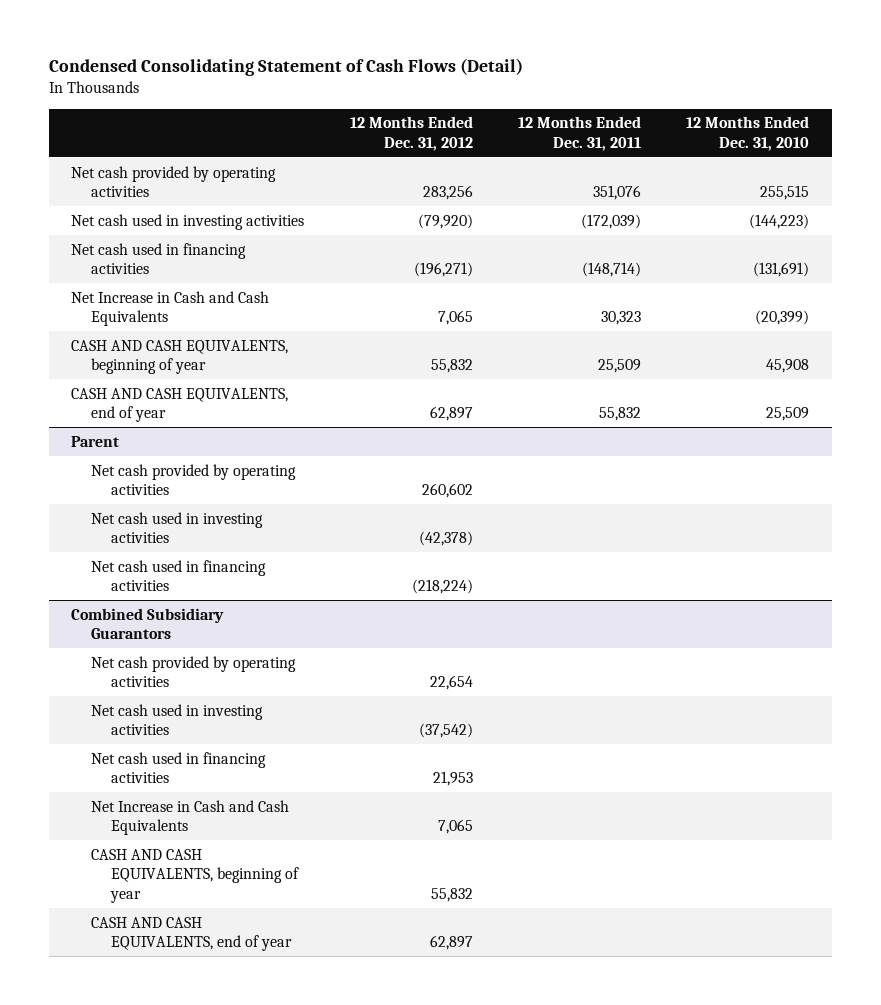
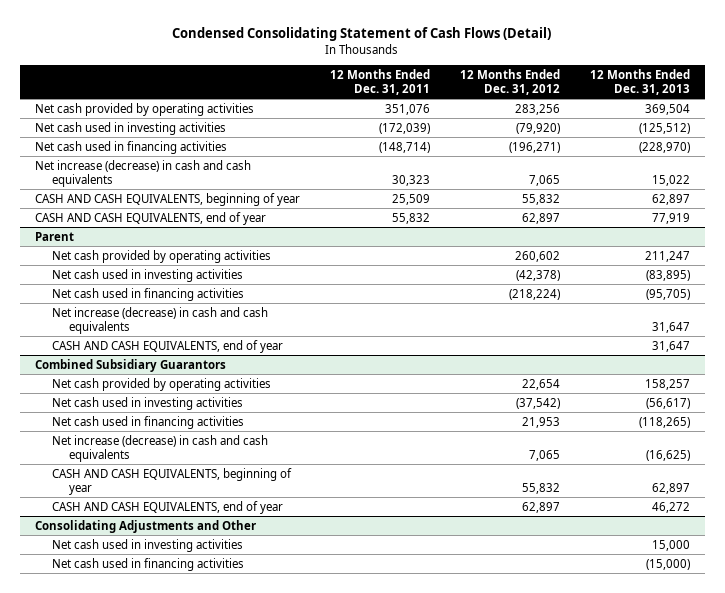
- | 12 Months Ended Dec. 31, 2012 | 12 Months Ended Dec. 31, 2011 | 12 Months Ended Dec. 31, 2010
+ | 12 Months Ended Dec. 31, 2011 | 12 Months Ended Dec. 31, 2012 | 12 Months Ended Dec. 31, 2013
- Net Increase in Cash and Cash Equivalents | 7,065 | 30,323 | (20,399)
+ Net increase (decrease) in cash and cash equivalents | 30,323 | 7,065 | 15,022
@ Parent
+ Net increase (decrease) in cash and cash equivalents | | | 31,647
+ CASH AND CASH EQUIVALENTS, end of year | | | 31,647
@ Combined Subsidiary Guarantors
- Net Increase in Cash and Cash Equivalents | 7,065 | |
+ Net increase (decrease) in cash and cash equivalents | | 7,065 | (16,625)
+ Consolidating Adjustments and Other
+ Net cash used in investing activities | | | 15,000
+ Net cash used in financing activities | | | (15,000)

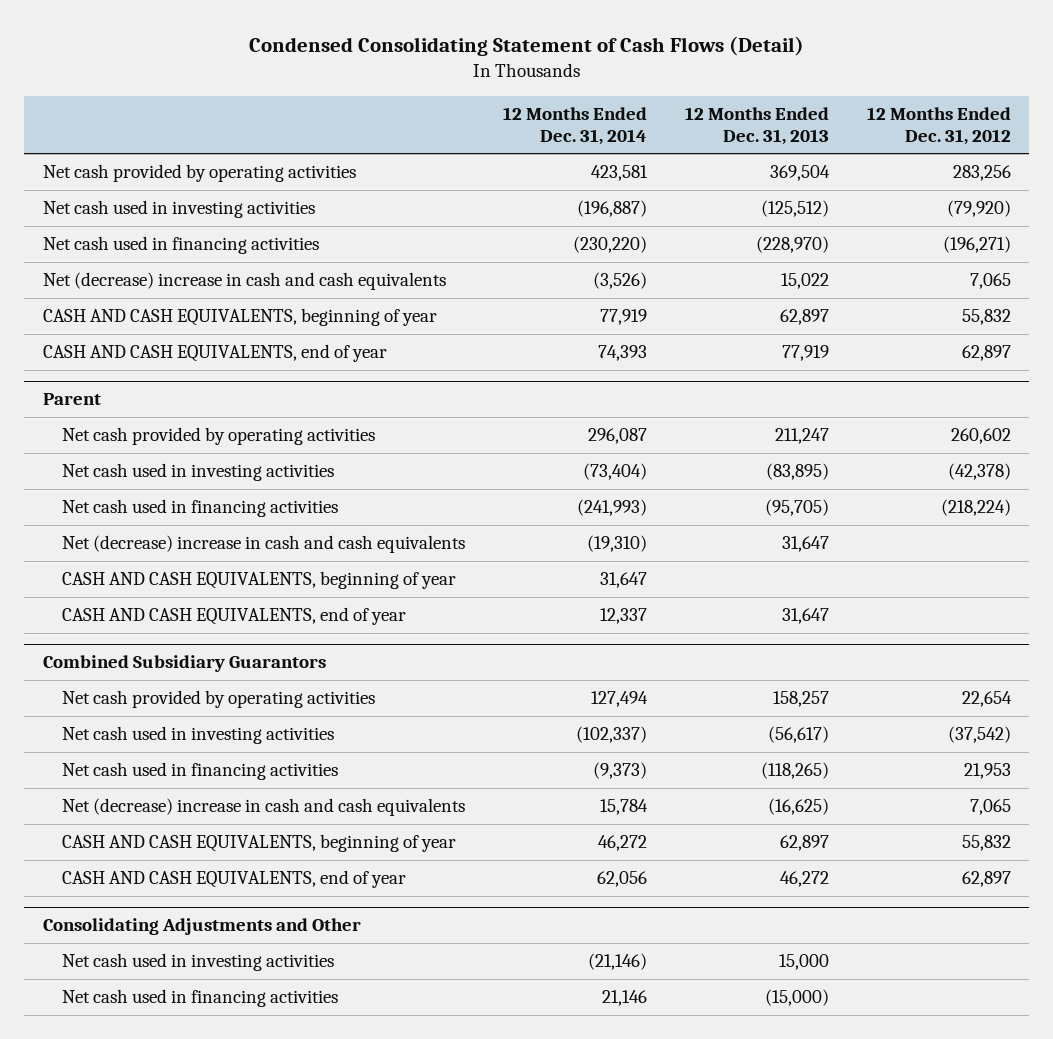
- | 12 Months Ended Dec. 31, 2011 | 12 Months Ended Dec. 31, 2012 | 12 Months Ended Dec. 31, 2013
+ | 12 Months Ended Dec. 31, 2014 | 12 Months Ended Dec. 31, 2013 | 12 Months Ended Dec. 31, 2012
- Net increase (decrease) in cash and cash equivalents | 30,323 | 7,065 | 15,022
+ Net (decrease) increase in cash and cash equivalents | (3,526) | 15,022 | 7,065
@ Parent
- Net increase (decrease) in cash and cash equivalents | | | 31,647
+ Net (decrease) increase in cash and cash equivalents | (19,310) | 31,647 |
+ CASH AND CASH EQUIVALENTS, beginning of year | 31,647 | |
@ Combined Subsidiary Guarantors
- Net increase (decrease) in cash and cash equivalents | | 7,065 | (16,625)
+ Net (decrease) increase in cash and cash equivalents | 15,784 | (16,625) | 7,065

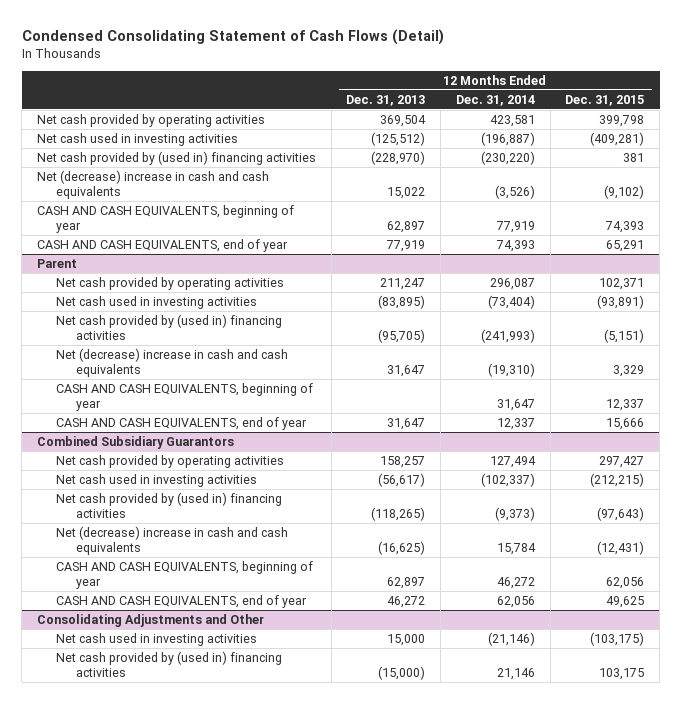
- | 12 Months Ended Dec. 31, 2014 | 12 Months Ended Dec. 31, 2013 | 12 Months Ended Dec. 31, 2012
+ | 12 Months Ended Dec. 31, 2013 | 12 Months Ended Dec. 31, 2014 | 12 Months Ended Dec. 31, 2015
- Net cash used in financing activities | (230,220) | (228,970) | (196,271)
+ Net cash provided by (used in) financing activities | (228,970) | (230,220) | 381
@ Parent
- Net cash used in financing activities | (241,993) | (95,705) | (218,224)
+ Net cash provided by (used in) financing activities | (95,705) | (241,993) | (5,151)
@ Combined Subsidiary Guarantors
- Net cash used in financing activities | (9,373) | (118,265) | 21,953
+ Net cash provided by (used in) financing activities | (118,265) | (9,373) | (97,643)
@ Consolidating Adjustments and Other
- Net cash used in financing activities | 21,146 | (15,000) |
+ Net cash provided by (used in) financing activities | (15,000) | 21,146 | 103,175

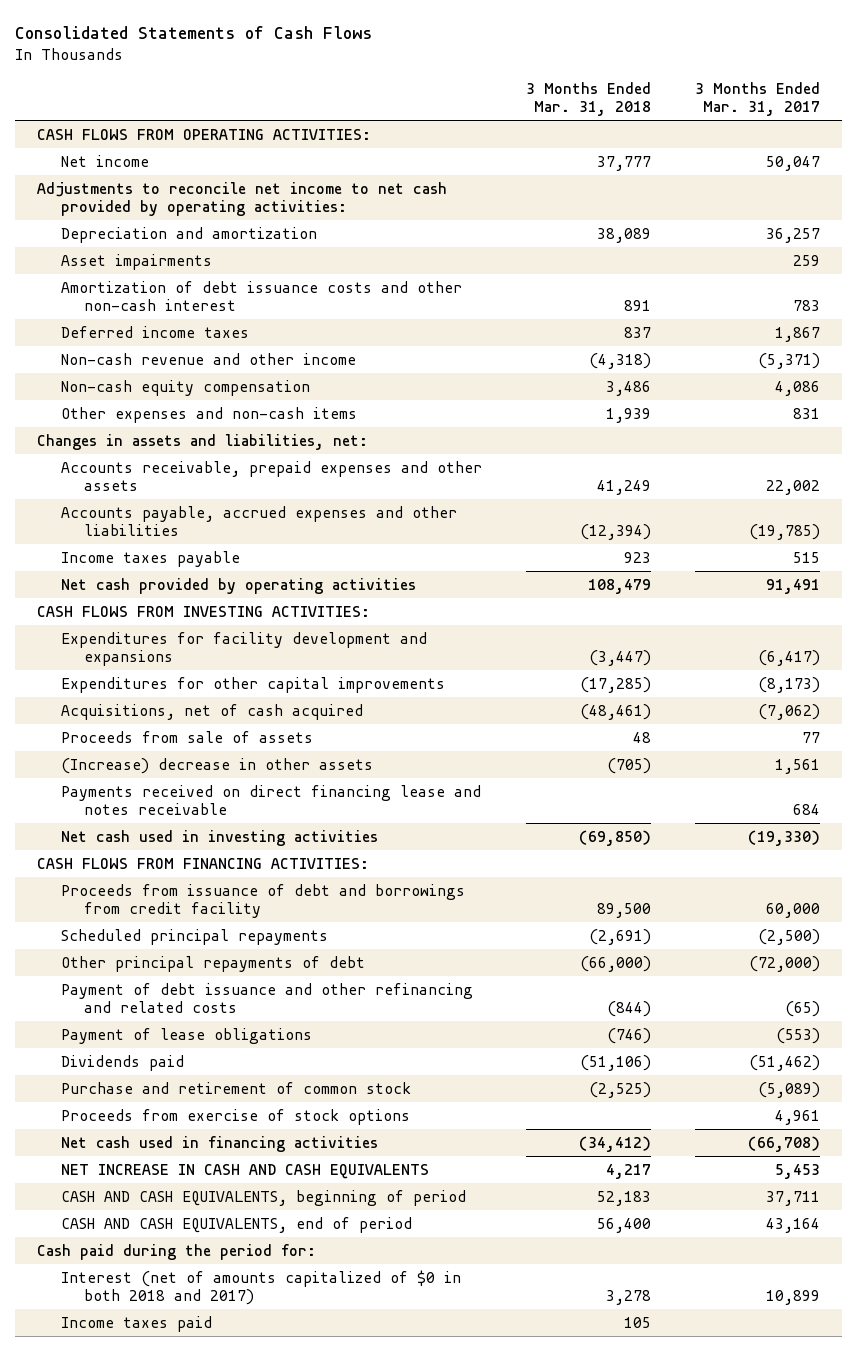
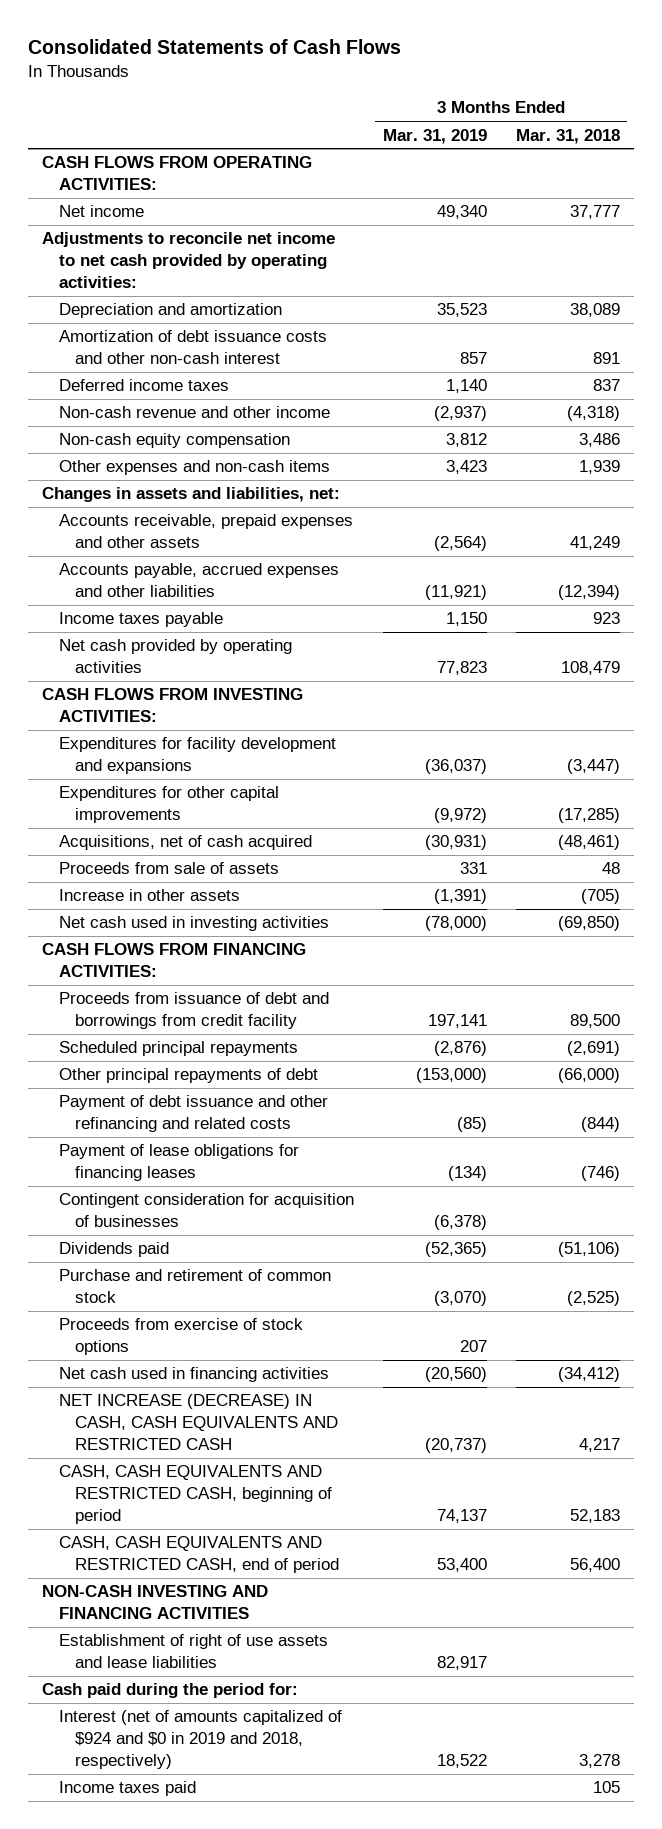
- | 3 Months Ended Mar. 31, 2018 | 3 Months Ended Mar. 31, 2017
+ | 3 Months Ended Mar. 31, 2019 | 3 Months Ended Mar. 31, 2018
- Asset impairments | | 259
- (Increase) decrease in other assets | (705) | 1,561
- Payments received on direct financing lease and notes receivable | | 684
+ Increase in other assets | (1,391) | (705)
- Payment of lease obligations | (746) | (553)
+ Payment of lease obligations for financing leases | (134) | (746)
+ Contingent consideration for acquisition of businesses | (6,378) |
- NET INCREASE IN CASH AND CASH EQUIVALENTS | 4,217 | 5,453
- CASH AND CASH EQUIVALENTS, beginning of period | 52,183 | 37,711
- CASH AND CASH EQUIVALENTS, end of period | 56,400 | 43,164
+ NET INCREASE (DECREASE) IN CASH, CASH EQUIVALENTS AND RESTRICTED CASH | (20,737) | 4,217
+ CASH, CASH EQUIVALENTS AND RESTRICTED CASH, beginning of period | 74,137 | 52,183
+ CASH, CASH EQUIVALENTS AND RESTRICTED CASH, end of period | 53,400 | 56,400
+ NON-CASH INVESTING AND FINANCING ACTIVITIES
+ Establishment of right of use assets and lease liabilities | 82,917 |
- Interest (net of amounts capitalized of $0 in both 2018 and 2017) | 3,278 | 10,899
+ Interest (net of amounts capitalized of $924 and $0 in 2019 and 2018, respectively) | 18,522 | 3,278

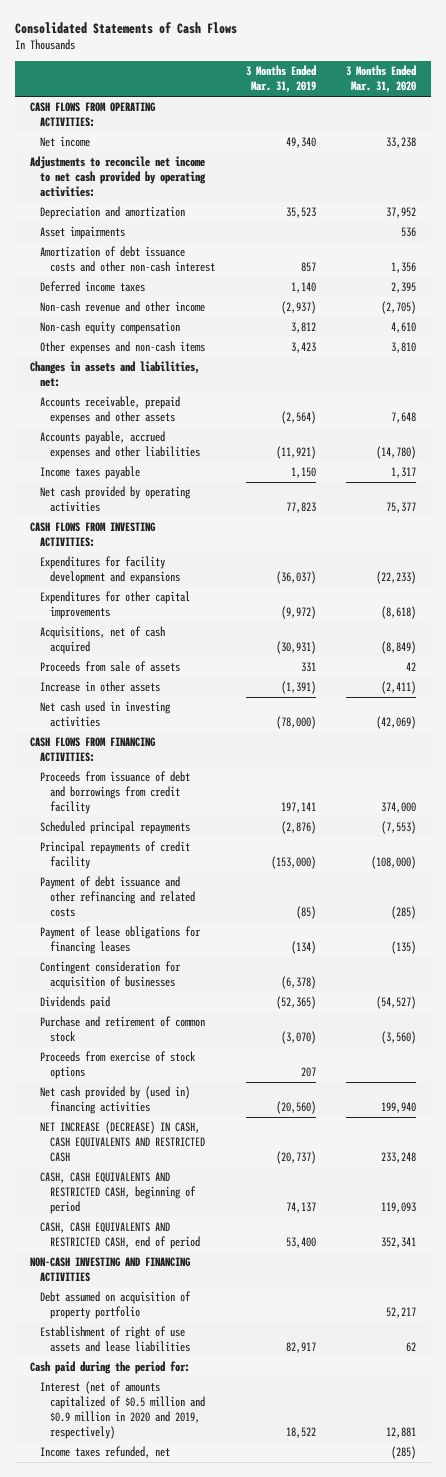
- | 3 Months Ended Mar. 31, 2019 | 3 Months Ended Mar. 31, 2018
+ | 3 Months Ended Mar. 31, 2019 | 3 Months Ended Mar. 31, 2020
+ Asset impairments | | 536
- Other principal repayments of debt | (153,000) | (66,000)
+ Principal repayments of credit facility | (153,000) | (108,000)
- Net cash used in financing activities | (20,560) | (34,412)
+ Net cash provided by (used in) financing activities | (20,560) | 199,940
+ Debt assumed on acquisition of property portfolio | | 52,217
- Interest (net of amounts capitalized of $924 and $0 in 2019 and 2018, respectively) | 18,522 | 3,278
- Income taxes paid | | 105
+ Interest (net of amounts capitalized of $0.5 million and $0.9 million in 2020 and 2019, respectively) | 18,522 | 12,881
+ Income taxes refunded, net | | (285)

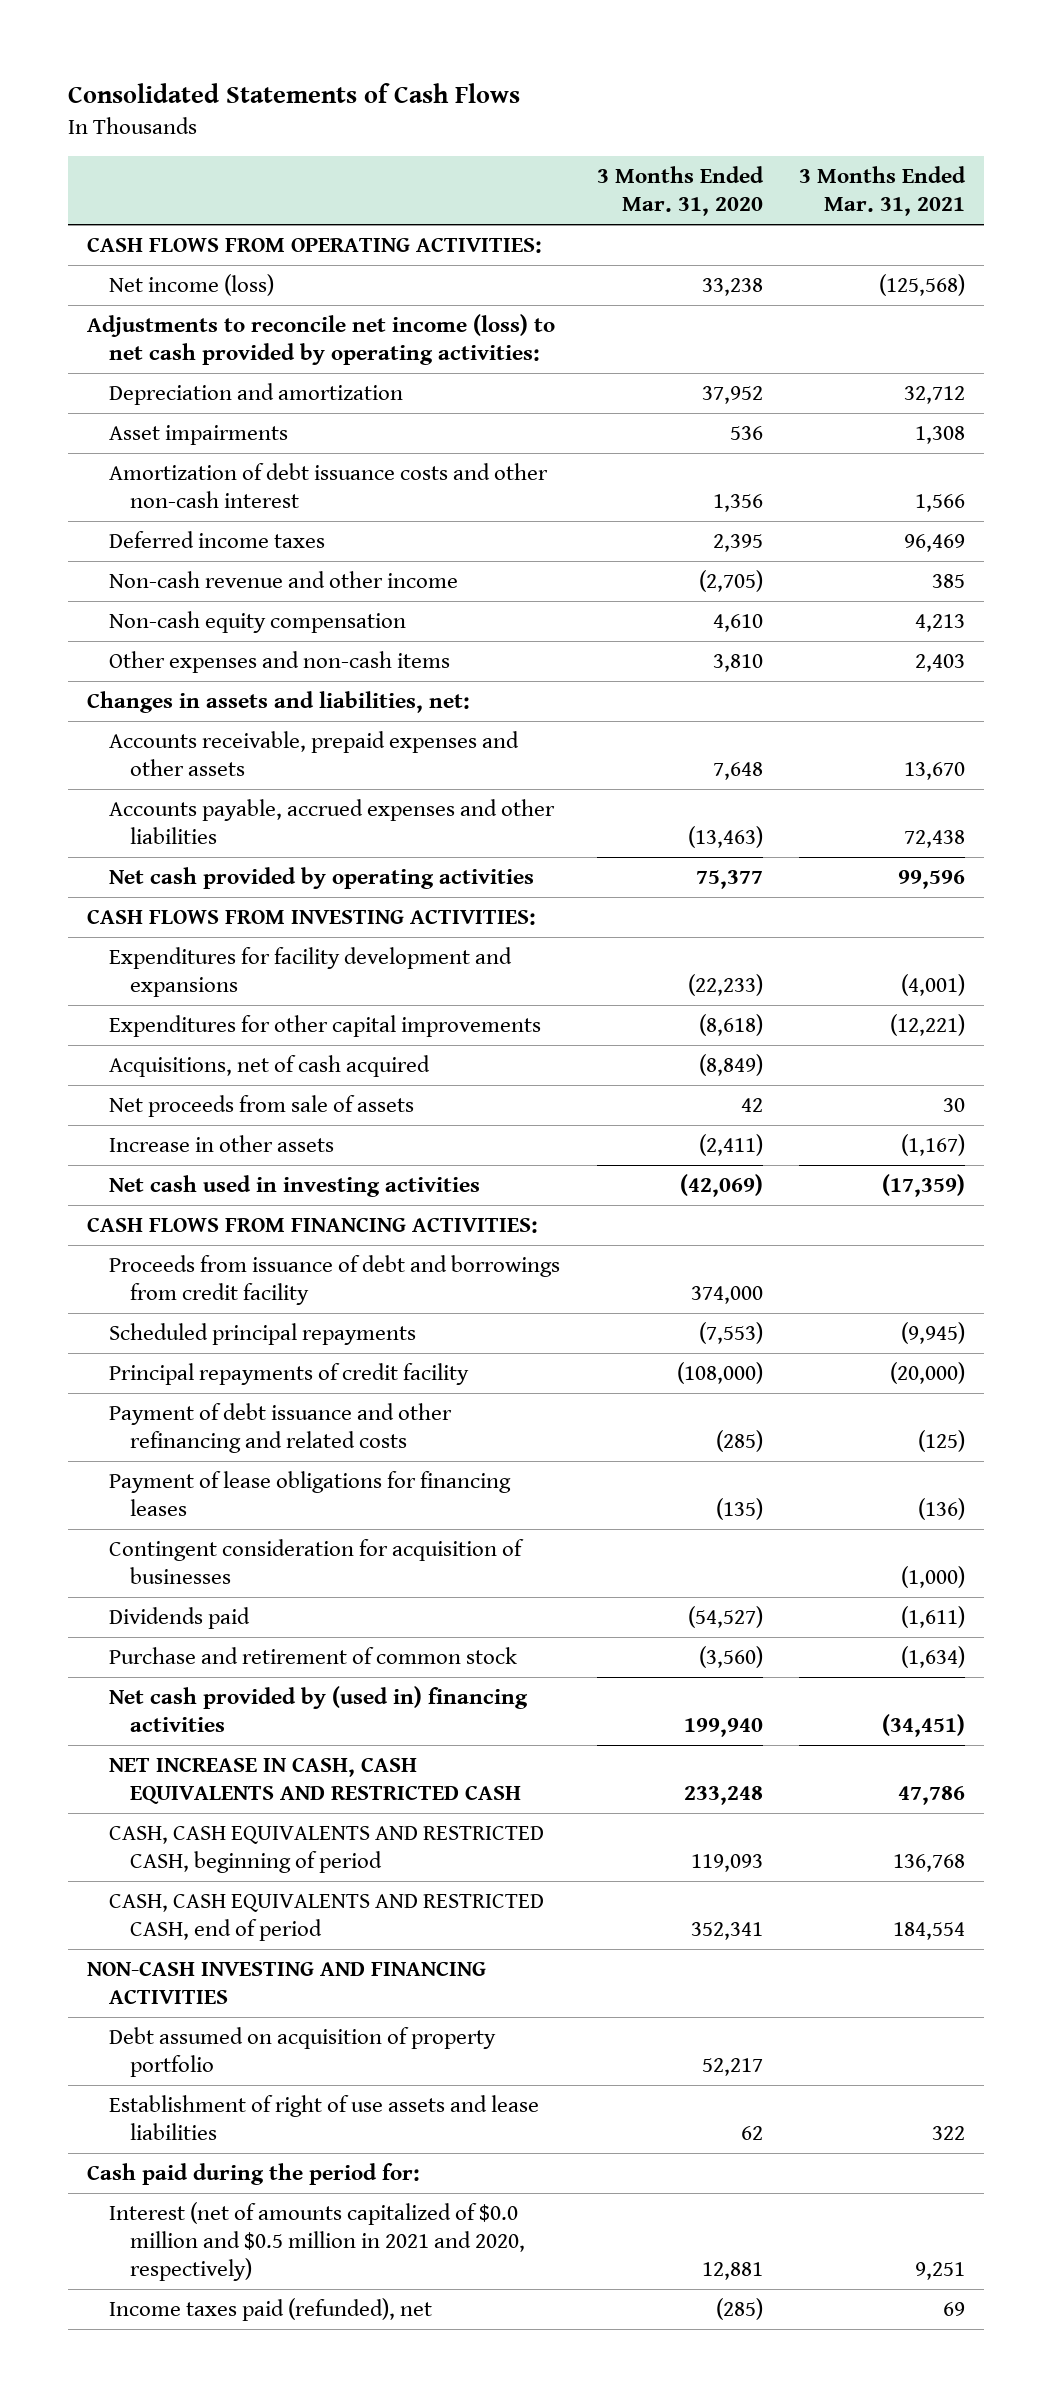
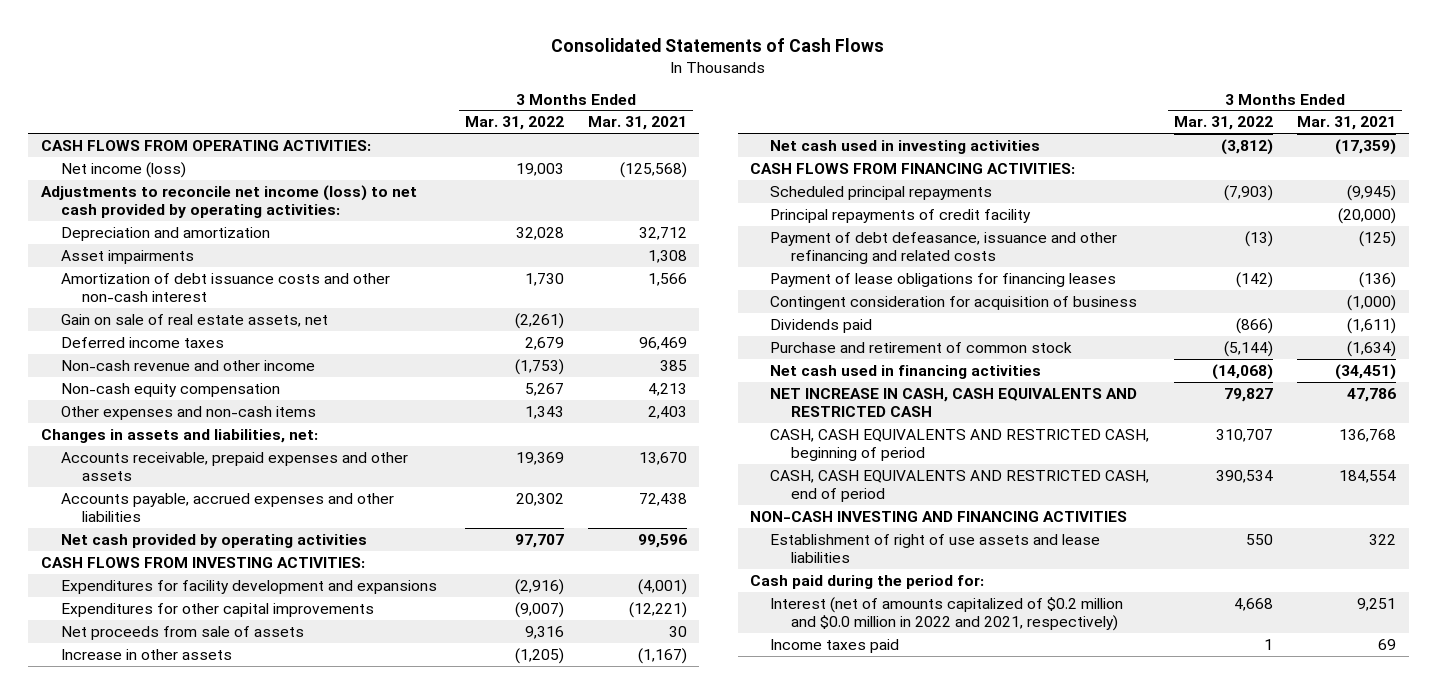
- | 3 Months Ended Mar. 31, 2020 | 3 Months Ended Mar. 31, 2021
+ | 3 Months Ended Mar. 31, 2022 | 3 Months Ended Mar. 31, 2021
+ Gain on sale of real estate assets, net | (2,261) |
- Acquisitions, net of cash acquired | (8,849) |
- Proceeds from issuance of debt and borrowings from credit facility | 374,000 |
- Payment of debt issuance and other refinancing and related costs | (285) | (125)
+ Payment of debt defeasance, issuance and other refinancing and related costs | (13) | (125)
- Contingent consideration for acquisition of businesses | | (1,000)
+ Contingent consideration for acquisition of business | | (1,000)
- Net cash provided by (used in) financing activities | 199,940 | (34,451)
+ Net cash used in financing activities | (14,068) | (34,451)
- Debt assumed on acquisition of property portfolio | 52,217 |
- Interest (net of amounts capitalized of $0.0 million and $0.5 million in 2021 and 2020, respectively) | 12,881 | 9,251
- Income taxes paid (refunded), net | (285) | 69
+ Interest (net of amounts capitalized of $0.2 million and $0.0 million in 2022 and 2021, respectively) | 4,668 | 9,251
+ Income taxes paid | 1 | 69

